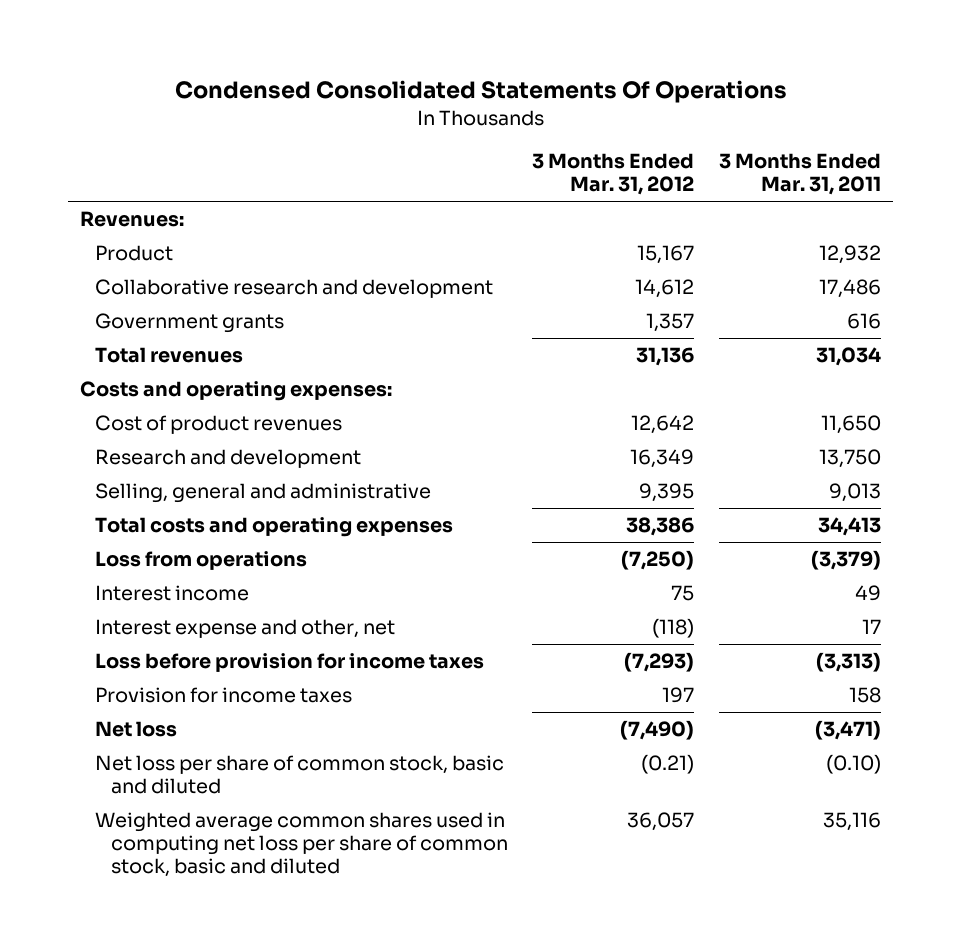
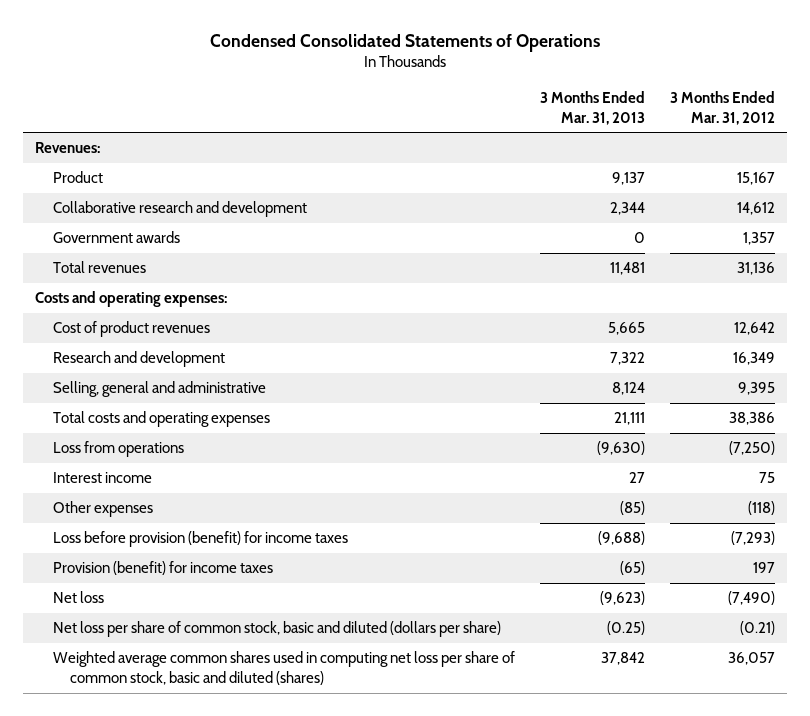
- Condensed Consolidated Statements Of Operations
+ Condensed Consolidated Statements of Operations
- | 3 Months Ended Mar. 31, 2012 | 3 Months Ended Mar. 31, 2011
+ | 3 Months Ended Mar. 31, 2013 | 3 Months Ended Mar. 31, 2012
- Government grants | 1,357 | 616
+ Government awards | 0 | 1,357
- Interest expense and other, net | (118) | 17
- Loss before provision for income taxes | (7,293) | (3,313)
- Provision for income taxes | 197 | 158
+ Other expenses | (85) | (118)
+ Loss before provision (benefit) for income taxes | (9,688) | (7,293)
+ Provision (benefit) for income taxes | (65) | 197
- Net loss per share of common stock, basic and diluted | (0.21) | (0.10)
- Weighted average common shares used in computing net loss per share of common stock, basic and diluted | 36,057 | 35,116
+ Net loss per share of common stock, basic and diluted (dollars per share) | (0.25) | (0.21)
+ Weighted average common shares used in computing net loss per share of common stock, basic and diluted (shares) | 37,842 | 36,057

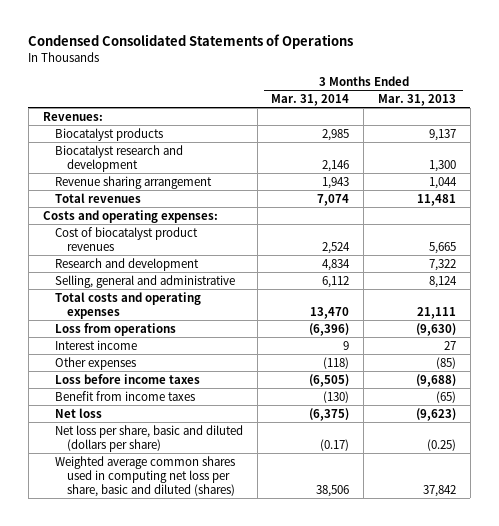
- | 3 Months Ended Mar. 31, 2013 | 3 Months Ended Mar. 31, 2012
+ | 3 Months Ended Mar. 31, 2014 | 3 Months Ended Mar. 31, 2013
- Product | 9,137 | 15,167
- Collaborative research and development | 2,344 | 14,612
- Government awards | 0 | 1,357
+ Biocatalyst products | 2,985 | 9,137
+ Biocatalyst research and development | 2,146 | 1,300
+ Revenue sharing arrangement | 1,943 | 1,044
- Cost of product revenues | 5,665 | 12,642
+ Cost of biocatalyst product revenues | 2,524 | 5,665
- Loss before provision (benefit) for income taxes | (9,688) | (7,293)
- Provision (benefit) for income taxes | (65) | 197
+ Loss before income taxes | (6,505) | (9,688)
+ Benefit from income taxes | (130) | (65)
- Net loss per share of common stock, basic and diluted (dollars per share) | (0.25) | (0.21)
- Weighted average common shares used in computing net loss per share of common stock, basic and diluted (shares) | 37,842 | 36,057
+ Net loss per share, basic and diluted (dollars per share) | (0.17) | (0.25)
+ Weighted average common shares used in computing net loss per share, basic and diluted (shares) | 38,506 | 37,842

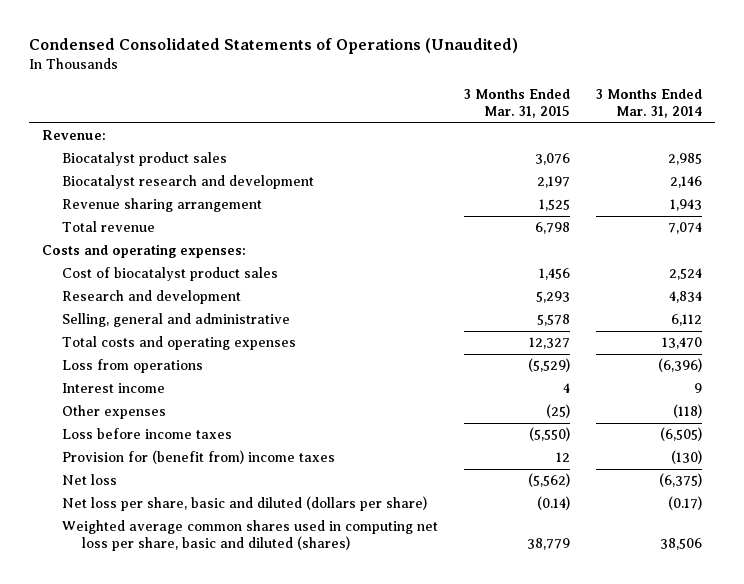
- Condensed Consolidated Statements of Operations
+ Condensed Consolidated Statements of Operations (Unaudited)
- | 3 Months Ended Mar. 31, 2014 | 3 Months Ended Mar. 31, 2013
+ | 3 Months Ended Mar. 31, 2015 | 3 Months Ended Mar. 31, 2014
- Revenues:
- Biocatalyst products | 2,985 | 9,137
+ Revenue:
+ Biocatalyst product sales | 3,076 | 2,985
- Total revenues | 7,074 | 11,481
+ Total revenue | 6,798 | 7,074
- Cost of biocatalyst product revenues | 2,524 | 5,665
+ Cost of biocatalyst product sales | 1,456 | 2,524
- Benefit from income taxes | (130) | (65)
+ Provision for (benefit from) income taxes | 12 | (130)

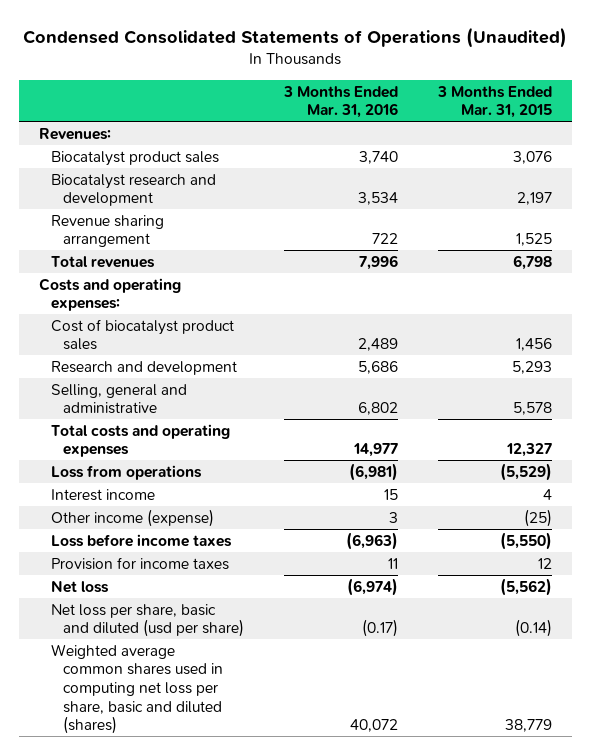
- | 3 Months Ended Mar. 31, 2015 | 3 Months Ended Mar. 31, 2014
+ | 3 Months Ended Mar. 31, 2016 | 3 Months Ended Mar. 31, 2015
- Revenue:
+ Revenues:
- Total revenue | 6,798 | 7,074
+ Total revenues | 7,996 | 6,798
- Other expenses | (25) | (118)
+ Other income (expense) | 3 | (25)
- Provision for (benefit from) income taxes | 12 | (130)
+ Provision for income taxes | 11 | 12
- Net loss per share, basic and diluted (dollars per share) | (0.14) | (0.17)
+ Net loss per share, basic and diluted (usd per share) | (0.17) | (0.14)

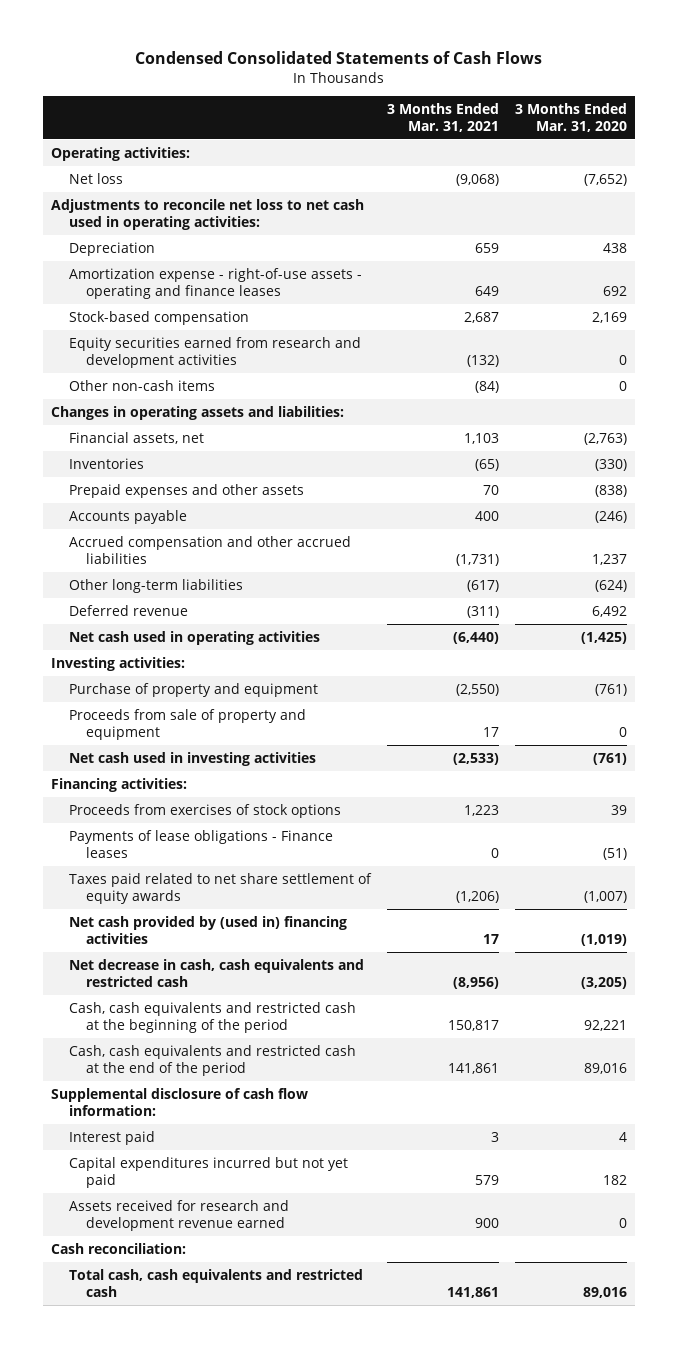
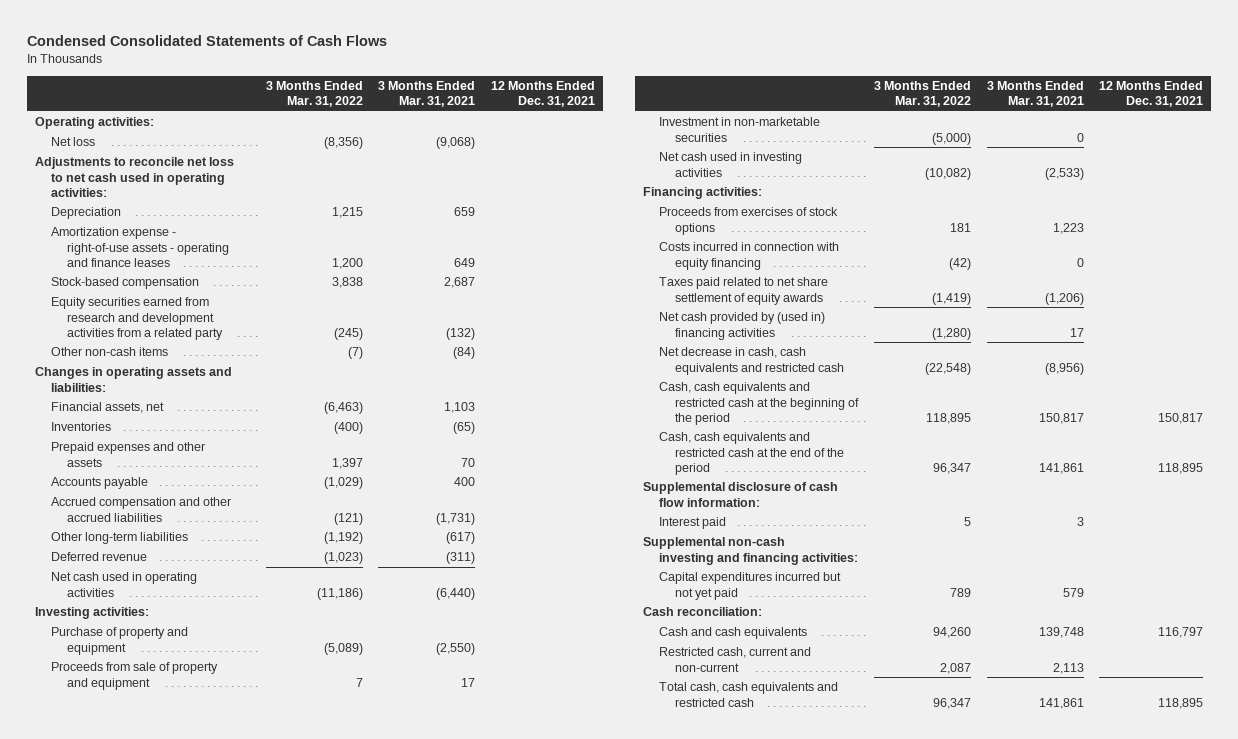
- | 3 Months Ended Mar. 31, 2021 | 3 Months Ended Mar. 31, 2020
+ | 3 Months Ended Mar. 31, 2022 | 3 Months Ended Mar. 31, 2021 | 12 Months Ended Dec. 31, 2021
- Equity securities earned from research and development activities | (132) | 0
+ Equity securities earned from research and development activities from a related party | (245) | (132) |
+ Investment in non-marketable securities | (5,000) | 0 |
- Payments of lease obligations - Finance leases | 0 | (51)
+ Costs incurred in connection with equity financing | (42) | 0 |
+ Supplemental non-cash investing and financing activities:
- Assets received for research and development revenue earned | 900 | 0
+ Cash and cash equivalents | 94,260 | 139,748 | 116,797
+ Restricted cash, current and non-current | 2,087 | 2,113 |

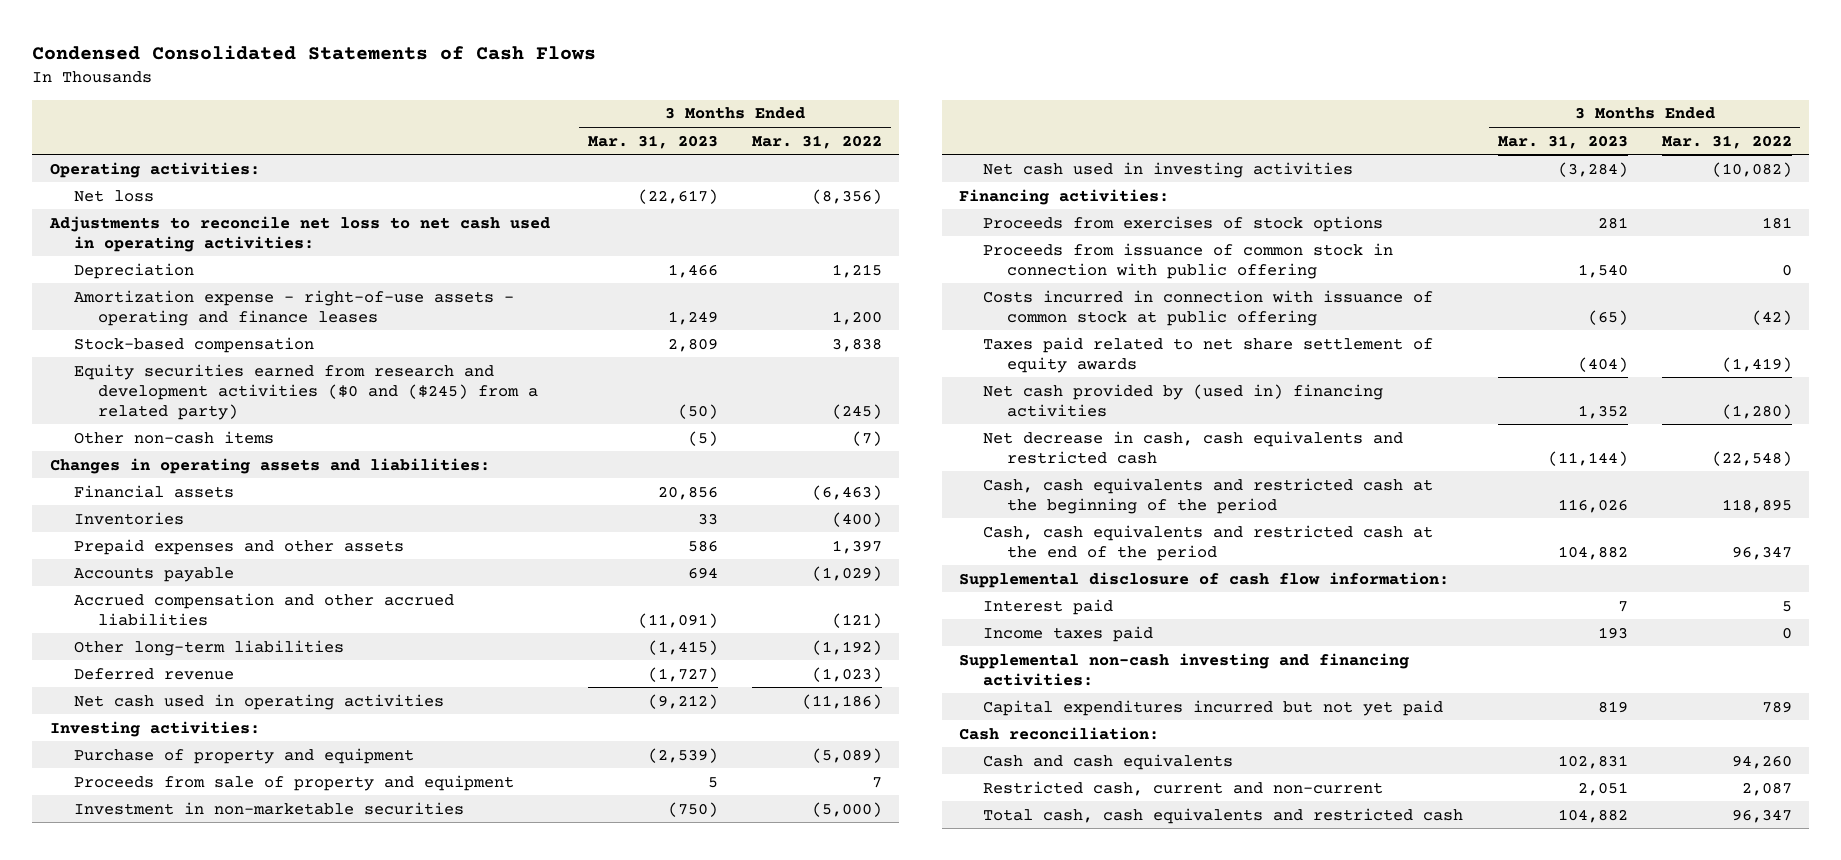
- | 3 Months Ended Mar. 31, 2022 | 3 Months Ended Mar. 31, 2021 | 12 Months Ended Dec. 31, 2021
+ | 3 Months Ended Mar. 31, 2023 | 3 Months Ended Mar. 31, 2022
- Equity securities earned from research and development activities from a related party | (245) | (132) |
+ Equity securities earned from research and development activities ($0 and ($245) from a related party) | (50) | (245)
- Financial assets, net | (6,463) | 1,103 |
+ Financial assets | 20,856 | (6,463)
- Costs incurred in connection with equity financing | (42) | 0 |
+ Proceeds from issuance of common stock in connection with public offering | 1,540 | 0
+ Costs incurred in connection with issuance of common stock at public offering | (65) | (42)
+ Income taxes paid | 193 | 0

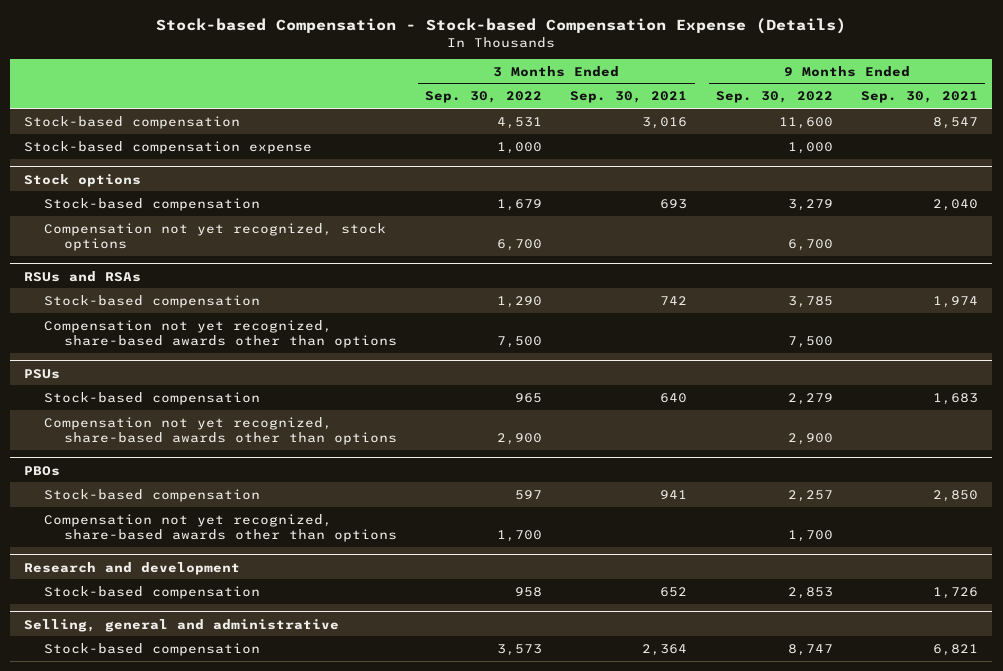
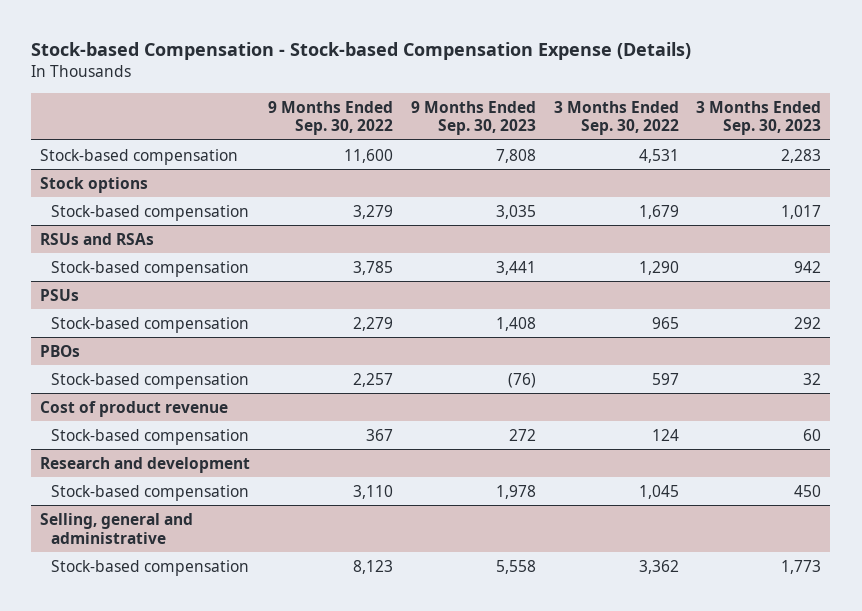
- | 3 Months Ended Sep. 30, 2022 | 3 Months Ended Sep. 30, 2021 | 9 Months Ended Sep. 30, 2022 | 9 Months Ended Sep. 30, 2021
+ | 9 Months Ended Sep. 30, 2022 | 9 Months Ended Sep. 30, 2023 | 3 Months Ended Sep. 30, 2022 | 3 Months Ended Sep. 30, 2023
- Stock-based compensation expense | 1,000 | | 1,000 |
@ Stock options
- Compensation not yet recognized, stock options | 6,700 | | 6,700 |
@ RSUs and RSAs
- Compensation not yet recognized, share-based awards other than options | 7,500 | | 7,500 |
@ PSUs
- Compensation not yet recognized, share-based awards other than options | 2,900 | | 2,900 |
@ PBOs
- Compensation not yet recognized, share-based awards other than options | 1,700 | | 1,700 |
+ Cost of product revenue
+ Stock-based compensation | 367 | 272 | 124 | 60
@ Research and development
- Stock-based compensation | 958 | 652 | 2,853 | 1,726
+ Stock-based compensation | 3,110 | 1,978 | 1,045 | 450
@ Selling, general and administrative
- Stock-based compensation | 3,573 | 2,364 | 8,747 | 6,821
+ Stock-based compensation | 8,123 | 5,558 | 3,362 | 1,773

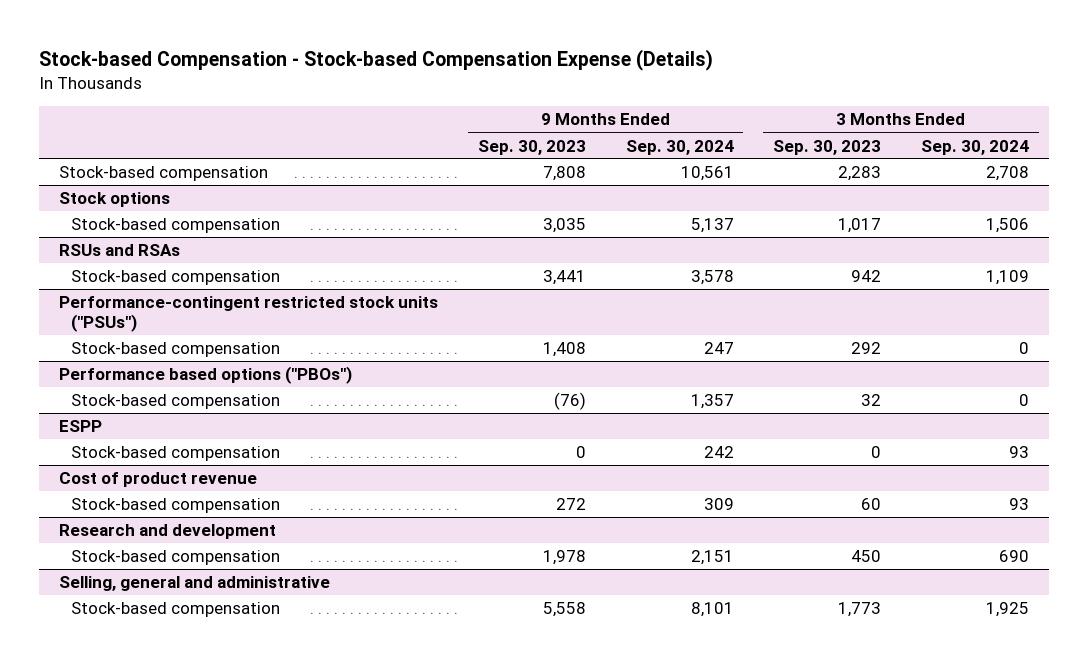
- | 9 Months Ended Sep. 30, 2022 | 9 Months Ended Sep. 30, 2023 | 3 Months Ended Sep. 30, 2022 | 3 Months Ended Sep. 30, 2023
+ | 9 Months Ended Sep. 30, 2023 | 9 Months Ended Sep. 30, 2024 | 3 Months Ended Sep. 30, 2023 | 3 Months Ended Sep. 30, 2024
- PSUs
+ Performance-contingent restricted stock units ("PSUs")
- PBOs
+ Performance based options ("PBOs")
+ ESPP
+ Stock-based compensation | 0 | 242 | 0 | 93

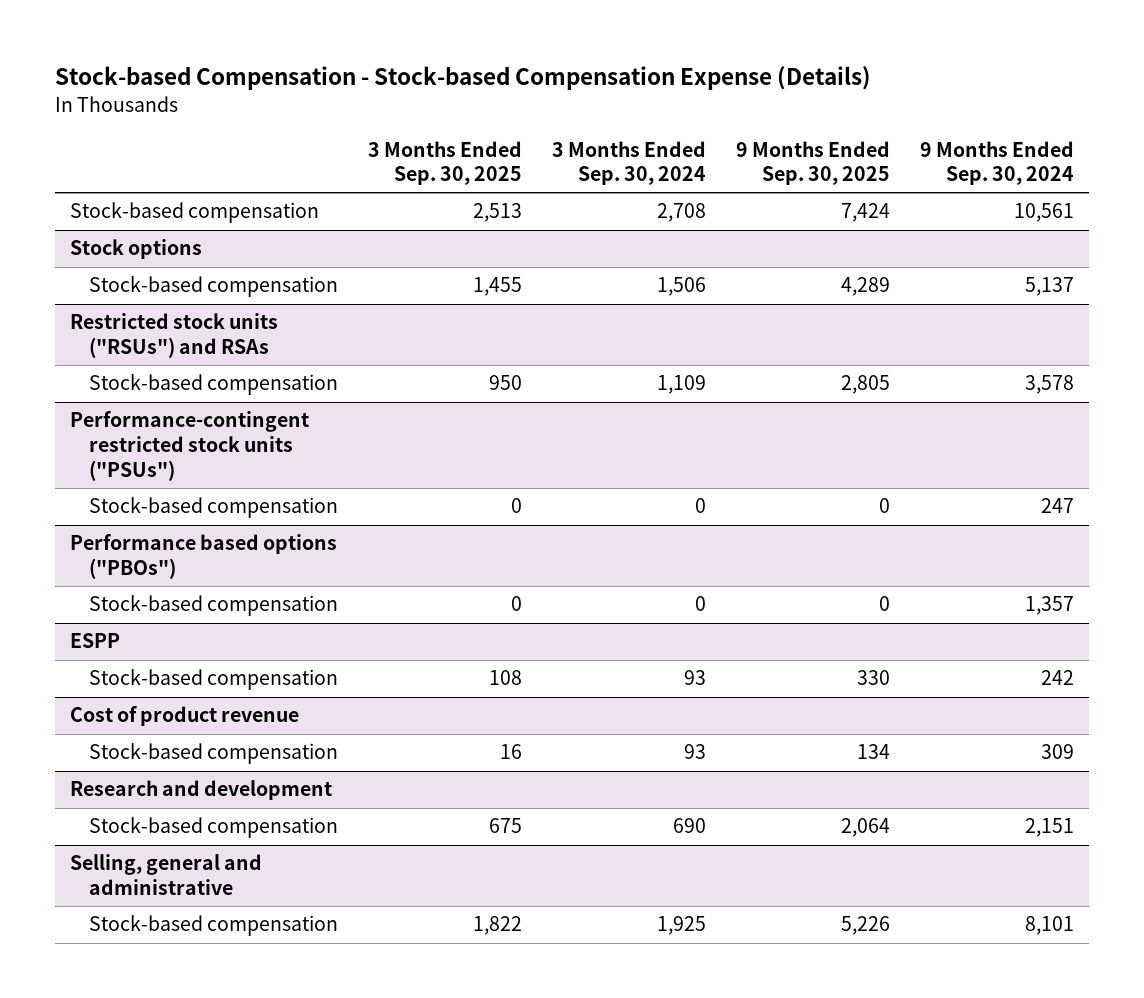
- | 9 Months Ended Sep. 30, 2023 | 9 Months Ended Sep. 30, 2024 | 3 Months Ended Sep. 30, 2023 | 3 Months Ended Sep. 30, 2024
+ | 3 Months Ended Sep. 30, 2025 | 3 Months Ended Sep. 30, 2024 | 9 Months Ended Sep. 30, 2025 | 9 Months Ended Sep. 30, 2024
- RSUs and RSAs
+ Restricted stock units ("RSUs") and RSAs

